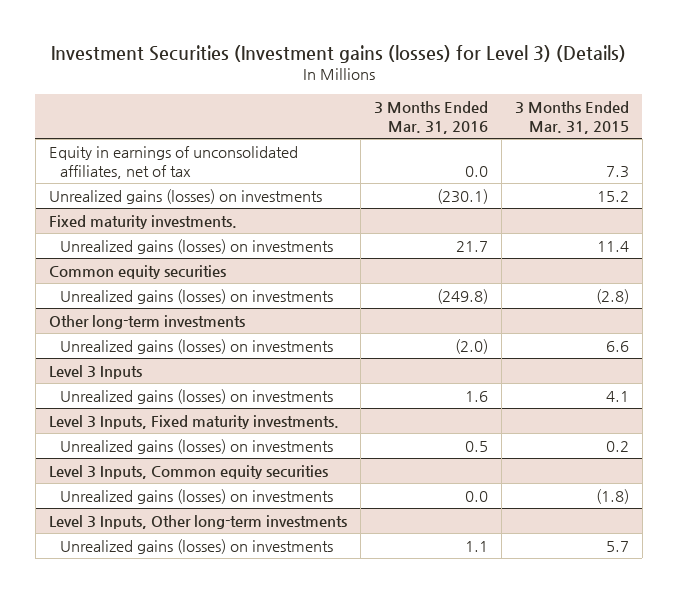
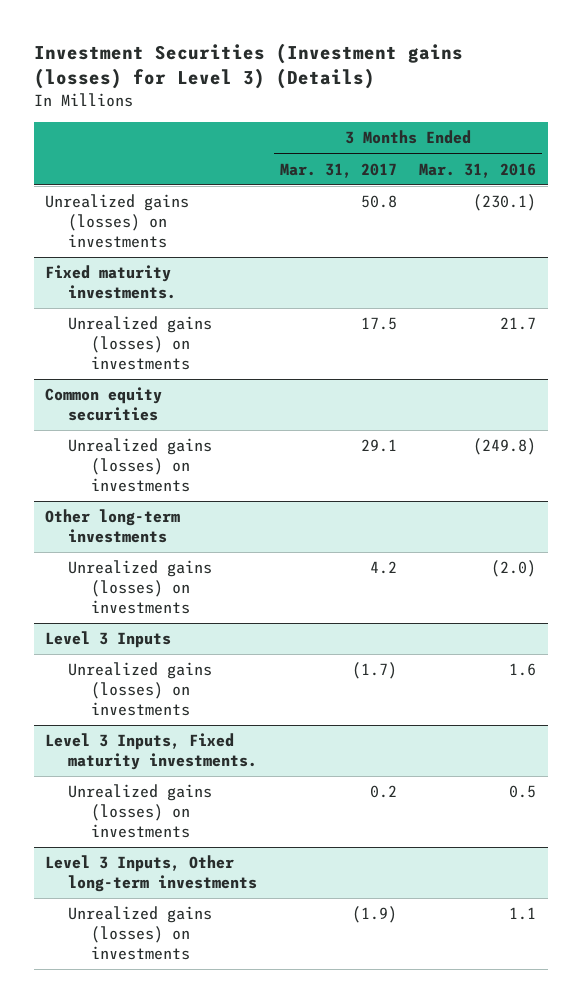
- | 3 Months Ended Mar. 31, 2016 | 3 Months Ended Mar. 31, 2015
+ | 3 Months Ended Mar. 31, 2017 | 3 Months Ended Mar. 31, 2016
- Equity in earnings of unconsolidated affiliates, net of tax | 0.0 | 7.3
- Level 3 Inputs, Common equity securities
- Unrealized gains (losses) on investments | 0.0 | (1.8)

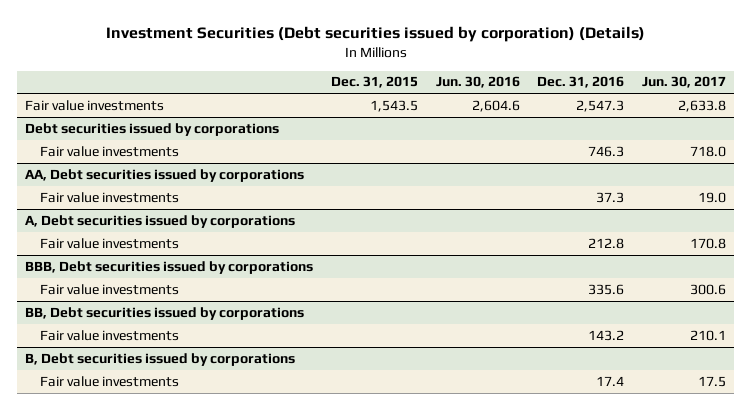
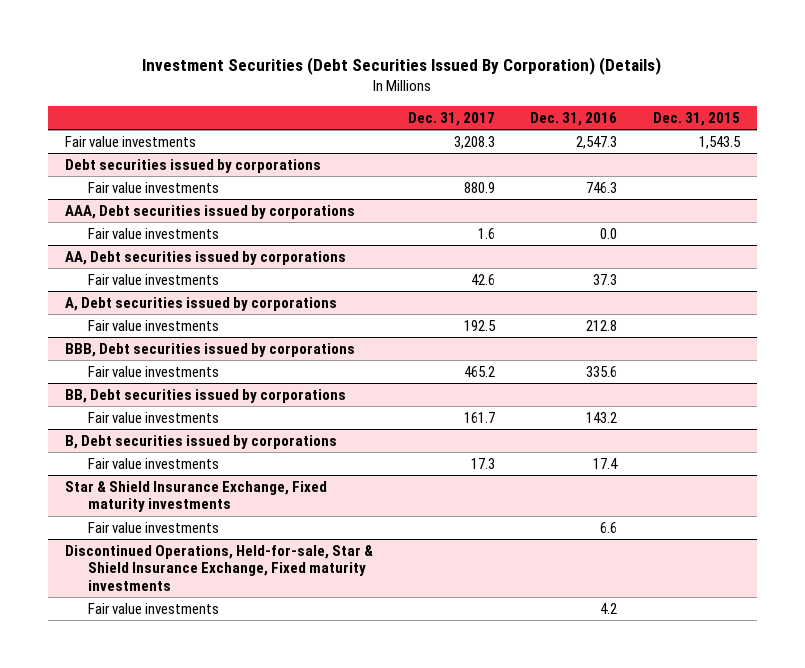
- Investment Securities (Debt securities issued by corporation) (Details)
+ Investment Securities (Debt Securities Issued By Corporation) (Details)
- | Dec. 31, 2015 | Jun. 30, 2016 | Dec. 31, 2016 | Jun. 30, 2017
+ | Dec. 31, 2017 | Dec. 31, 2016 | Dec. 31, 2015
+ AAA, Debt securities issued by corporations
+ Fair value investments | 1.6 | 0.0 |
+ Star & Shield Insurance Exchange, Fixed maturity investments
+ Fair value investments | | 6.6 |
+ Discontinued Operations, Held-for-sale, Star & Shield Insurance Exchange, Fixed maturity investments
+ Fair value investments | | 4.2 |

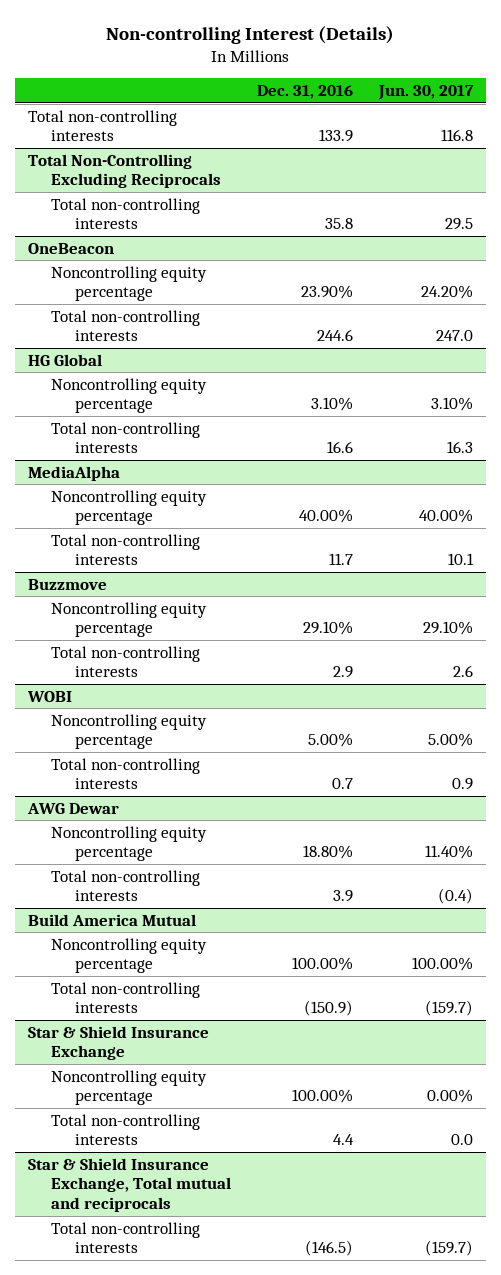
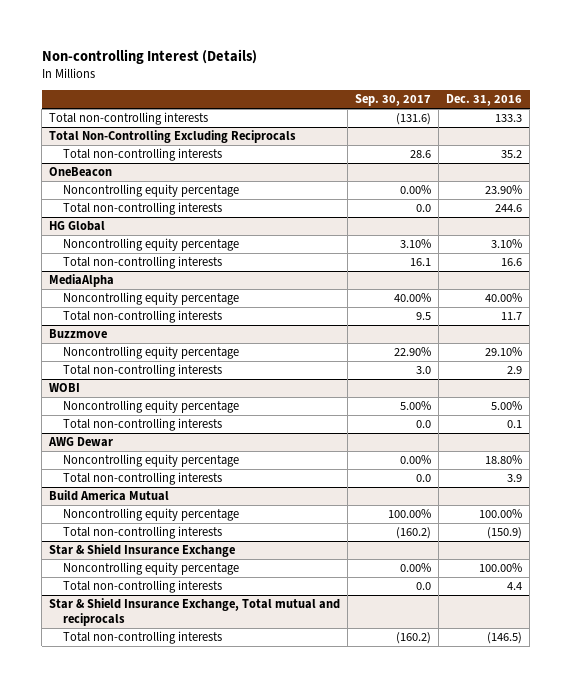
- | Dec. 31, 2016 | Jun. 30, 2017
+ | Sep. 30, 2017 | Dec. 31, 2016
- Total non-controlling interests | 133.9 | 116.8
+ Total non-controlling interests | (131.6) | 133.3
@ Total Non-Controlling Excluding Reciprocals
- Total non-controlling interests | 35.8 | 29.5
+ Total non-controlling interests | 28.6 | 35.2
@ WOBI
- Total non-controlling interests | 0.7 | 0.9
+ Total non-controlling interests | 0.0 | 0.1

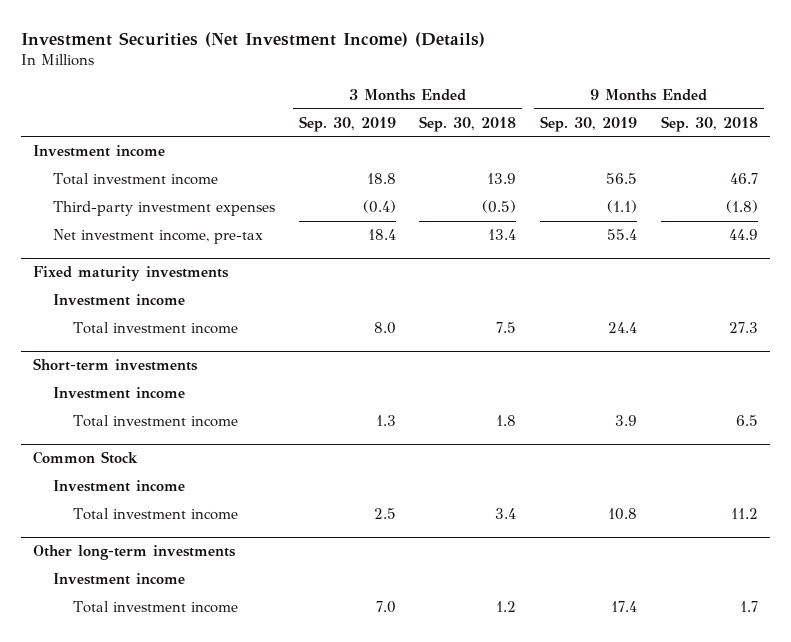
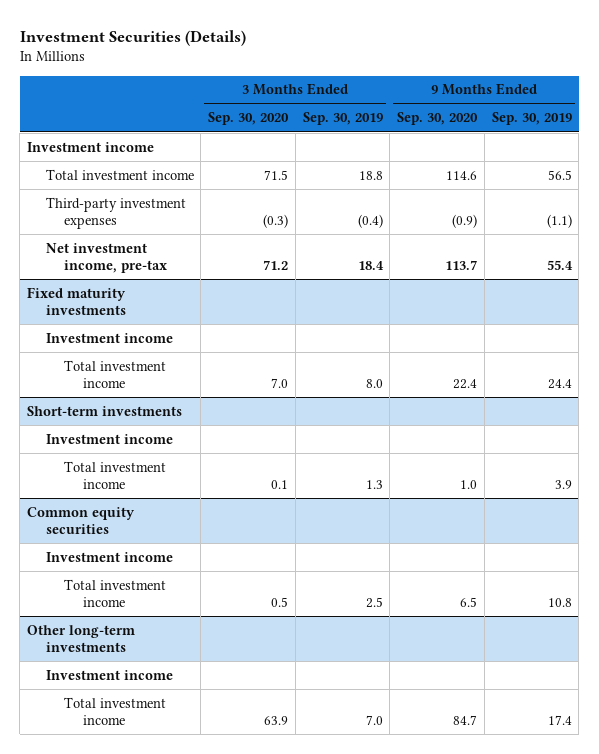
- Investment Securities (Net Investment Income) (Details)
+ Investment Securities (Details)
- | 3 Months Ended Sep. 30, 2019 | 3 Months Ended Sep. 30, 2018 | 9 Months Ended Sep. 30, 2019 | 9 Months Ended Sep. 30, 2018
+ | 3 Months Ended Sep. 30, 2020 | 3 Months Ended Sep. 30, 2019 | 9 Months Ended Sep. 30, 2020 | 9 Months Ended Sep. 30, 2019
- Common Stock
+ Common equity securities

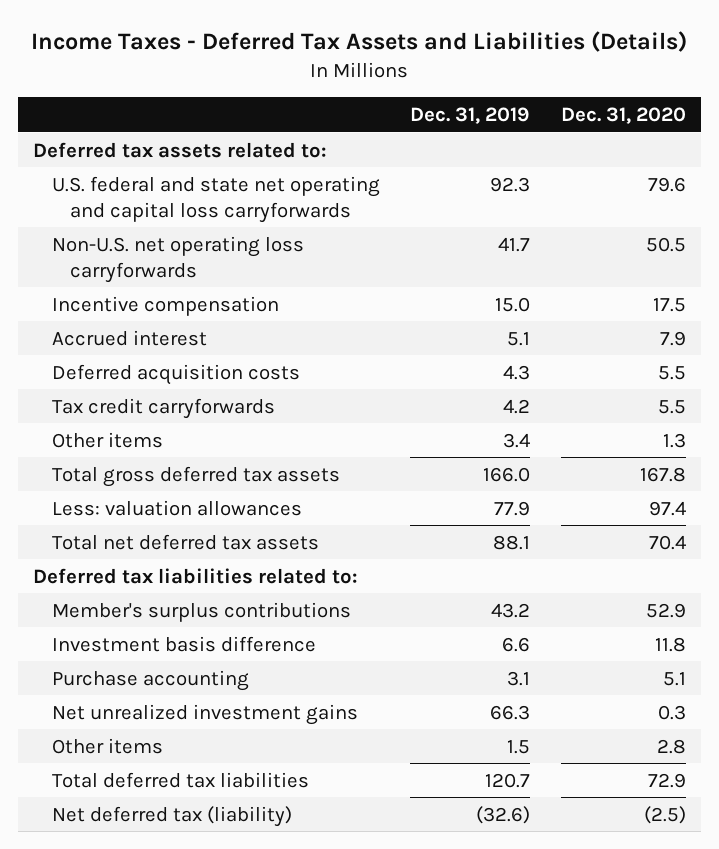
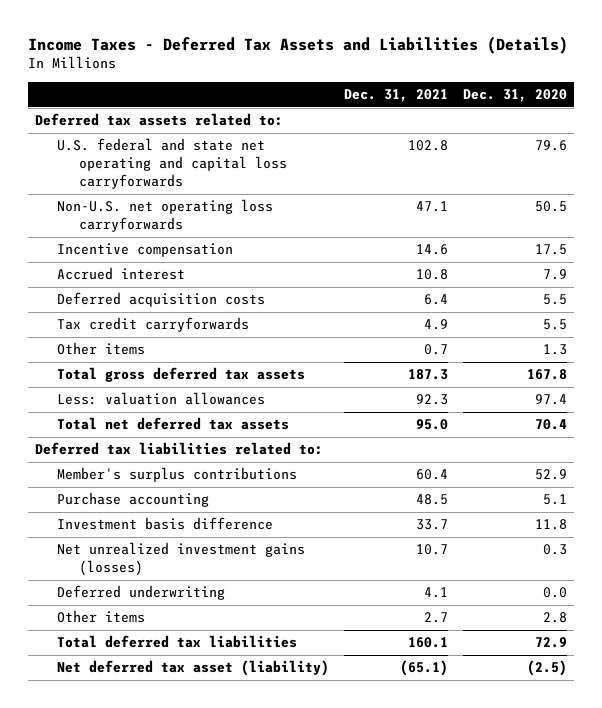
- | Dec. 31, 2019 | Dec. 31, 2020
+ | Dec. 31, 2021 | Dec. 31, 2020
- Net unrealized investment gains | 66.3 | 0.3
moved down: Investment basis difference | 33.7 | 11.8
+ Net unrealized investment gains (losses) | 10.7 | 0.3
+ Deferred underwriting | 4.1 | 0.0
- Net deferred tax (liability) | (32.6) | (2.5)
+ Net deferred tax asset (liability) | (65.1) | (2.5)

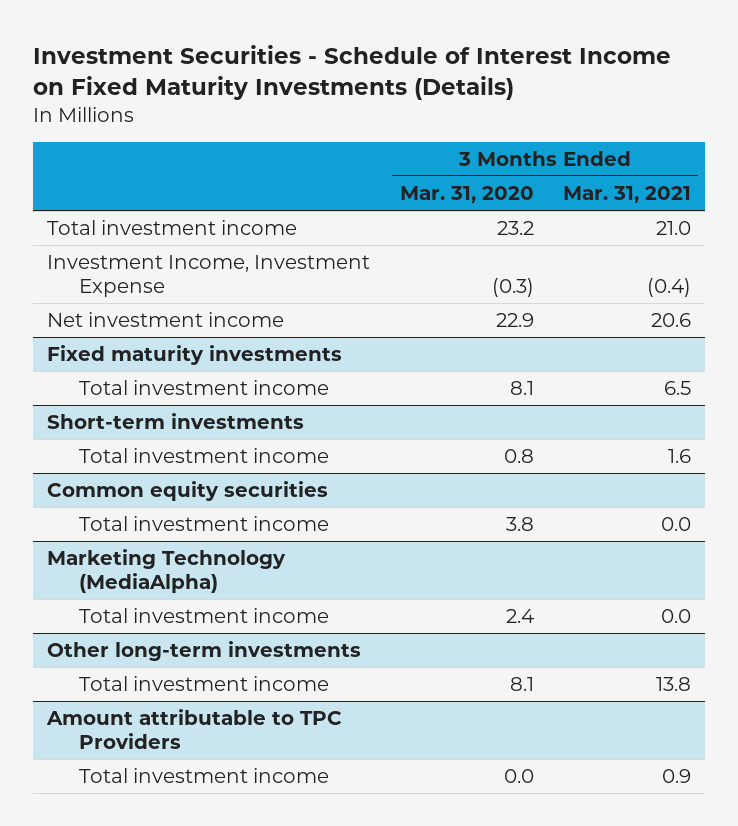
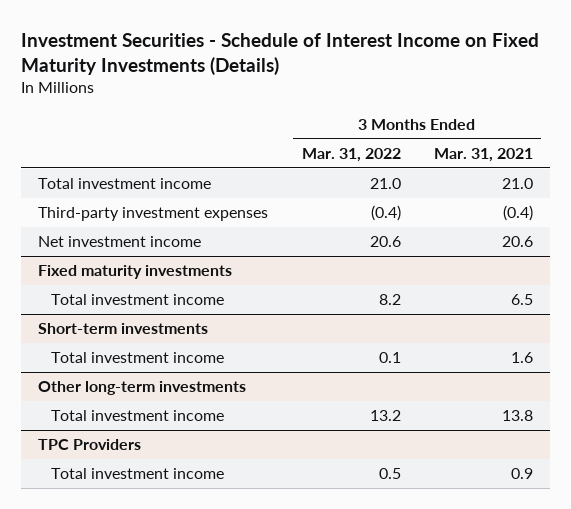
- | 3 Months Ended Mar. 31, 2020 | 3 Months Ended Mar. 31, 2021
+ | 3 Months Ended Mar. 31, 2022 | 3 Months Ended Mar. 31, 2021
- Investment Income, Investment Expense | (0.3) | (0.4)
+ Third-party investment expenses | (0.4) | (0.4)
- Common equity securities
- Total investment income | 3.8 | 0.0
- Marketing Technology (MediaAlpha)
- Total investment income | 2.4 | 0.0
- Amount attributable to TPC Providers
+ TPC Providers

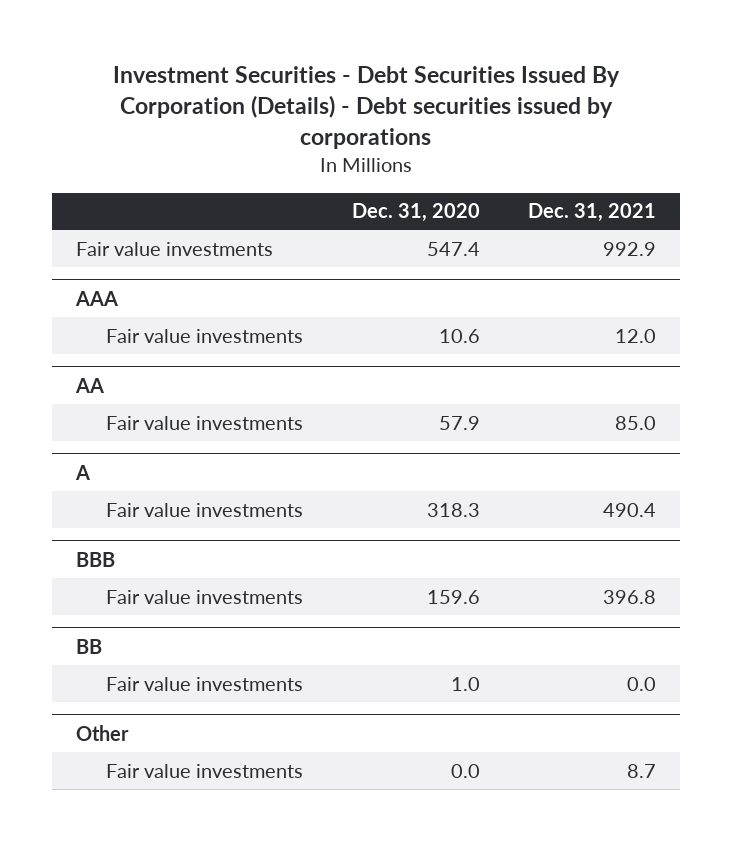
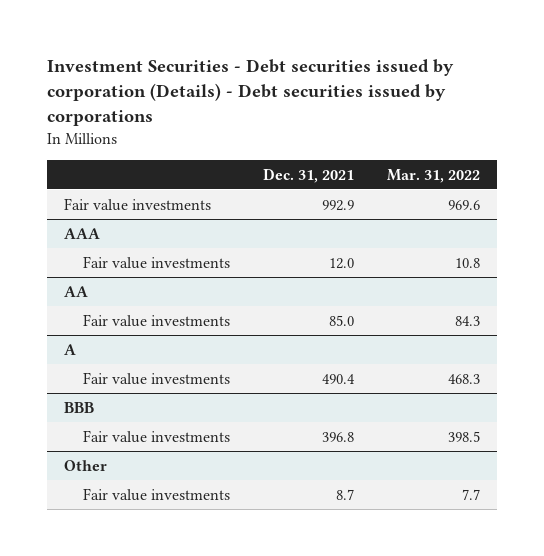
- Investment Securities - Debt Securities Issued By Corporation (Details) - Debt securities issued by corporations
+ Investment Securities - Debt securities issued by corporation (Details) - Debt securities issued by corporations
- | Dec. 31, 2020 | Dec. 31, 2021
+ | Dec. 31, 2021 | Mar. 31, 2022
- BB
- Fair value investments | 1.0 | 0.0

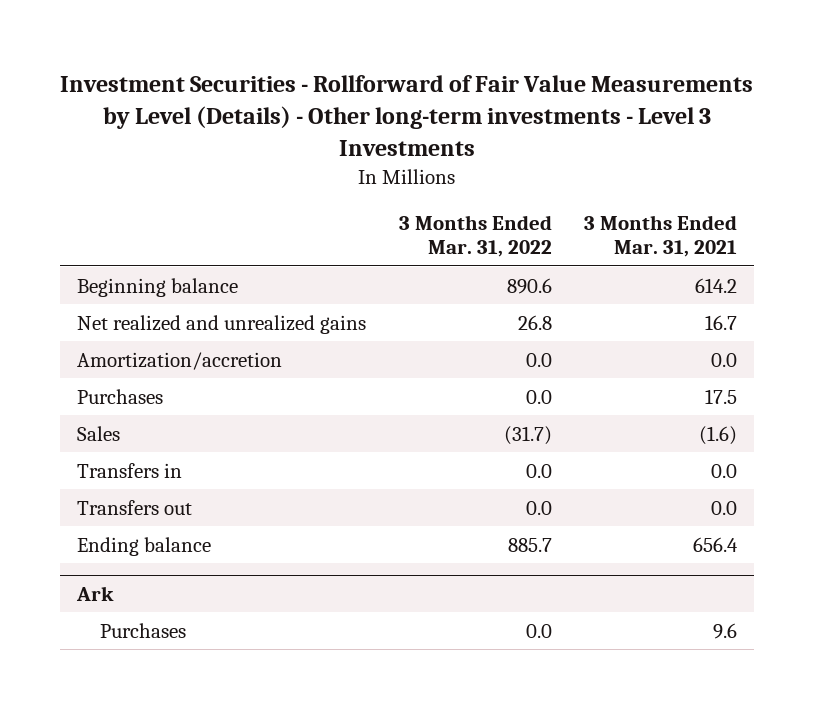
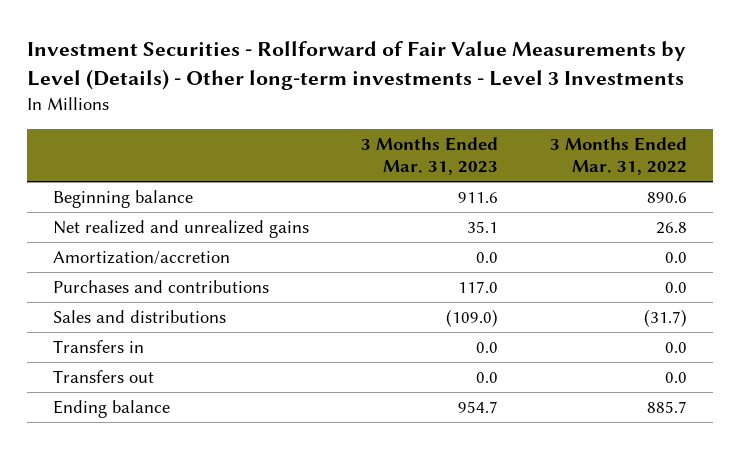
- | 3 Months Ended Mar. 31, 2022 | 3 Months Ended Mar. 31, 2021
+ | 3 Months Ended Mar. 31, 2023 | 3 Months Ended Mar. 31, 2022
- Purchases | 0.0 | 17.5
- Sales | (31.7) | (1.6)
+ Purchases and contributions | 117.0 | 0.0
+ Sales and distributions | (109.0) | (31.7)
- Ark
- Purchases | 0.0 | 9.6

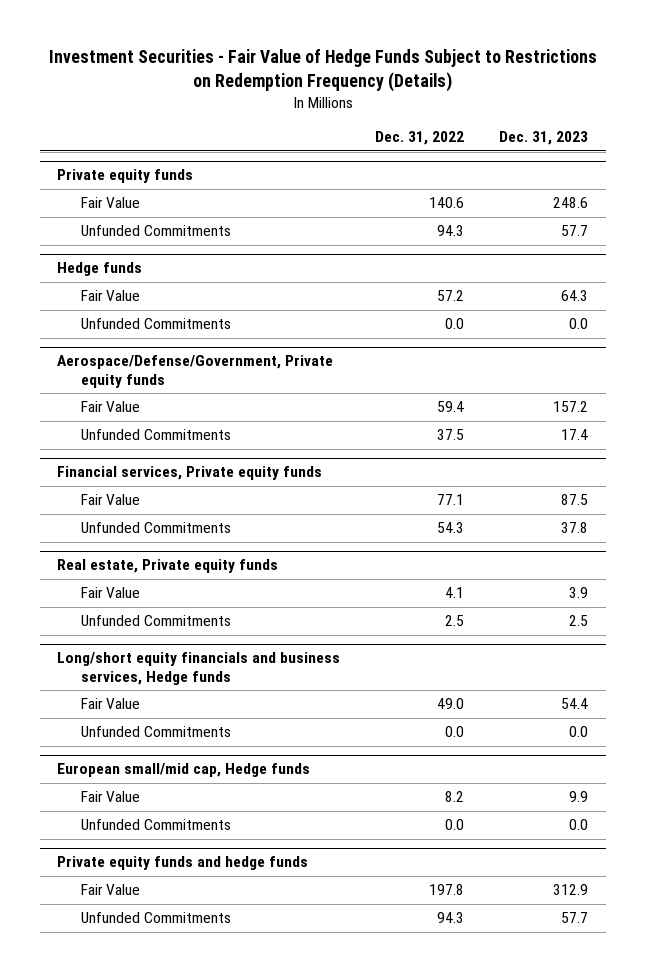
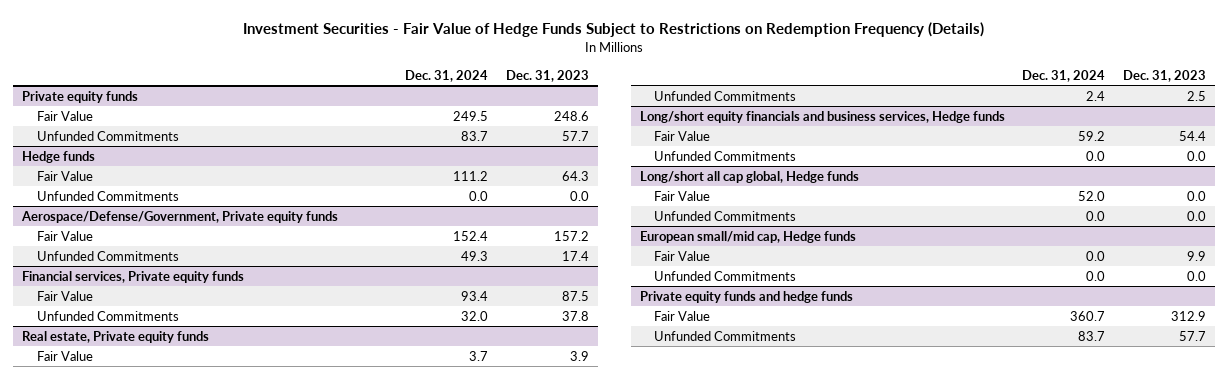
- | Dec. 31, 2022 | Dec. 31, 2023
+ | Dec. 31, 2024 | Dec. 31, 2023
+ Long/short all cap global, Hedge funds
+ Fair Value | 52.0 | 0.0
+ Unfunded Commitments | 0.0 | 0.0

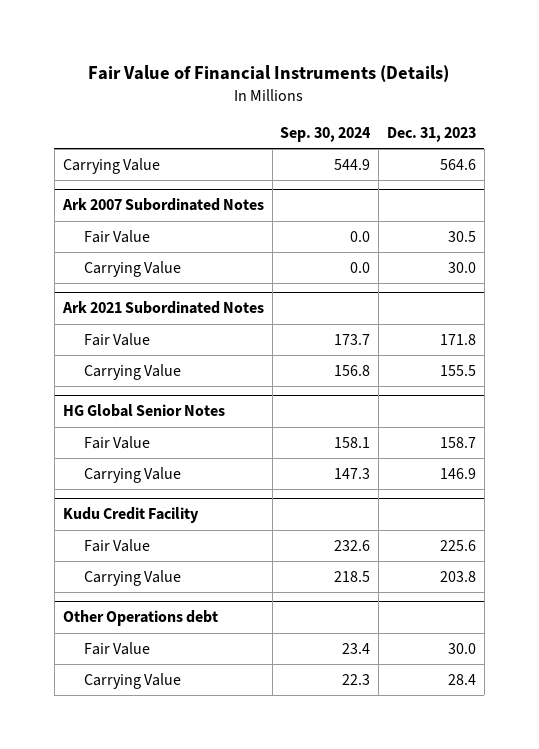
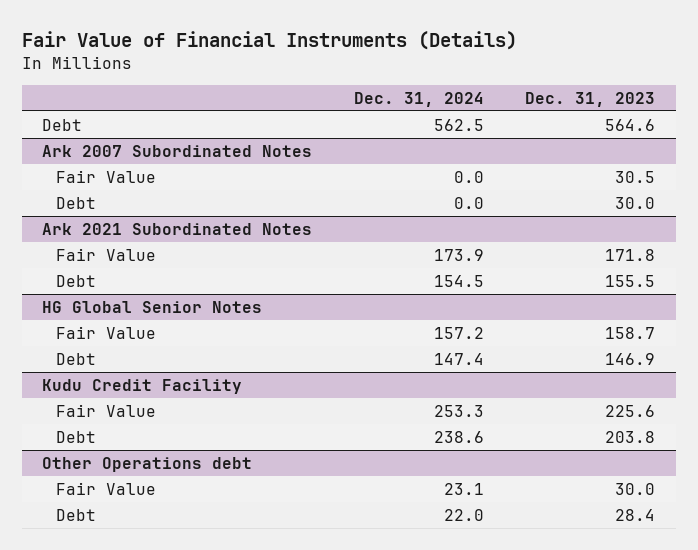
- | Sep. 30, 2024 | Dec. 31, 2023
+ | Dec. 31, 2024 | Dec. 31, 2023
- Carrying Value | 544.9 | 564.6
+ Debt | 562.5 | 564.6
@ Ark 2007 Subordinated Notes
- Carrying Value | 0.0 | 30.0
+ Debt | 0.0 | 30.0
@ Ark 2021 Subordinated Notes
- Carrying Value | 156.8 | 155.5
+ Debt | 154.5 | 155.5
@ HG Global Senior Notes
- Carrying Value | 147.3 | 146.9
+ Debt | 147.4 | 146.9
@ Kudu Credit Facility
- Carrying Value | 218.5 | 203.8
+ Debt | 238.6 | 203.8
@ Other Operations debt
- Carrying Value | 22.3 | 28.4
+ Debt | 22.0 | 28.4

